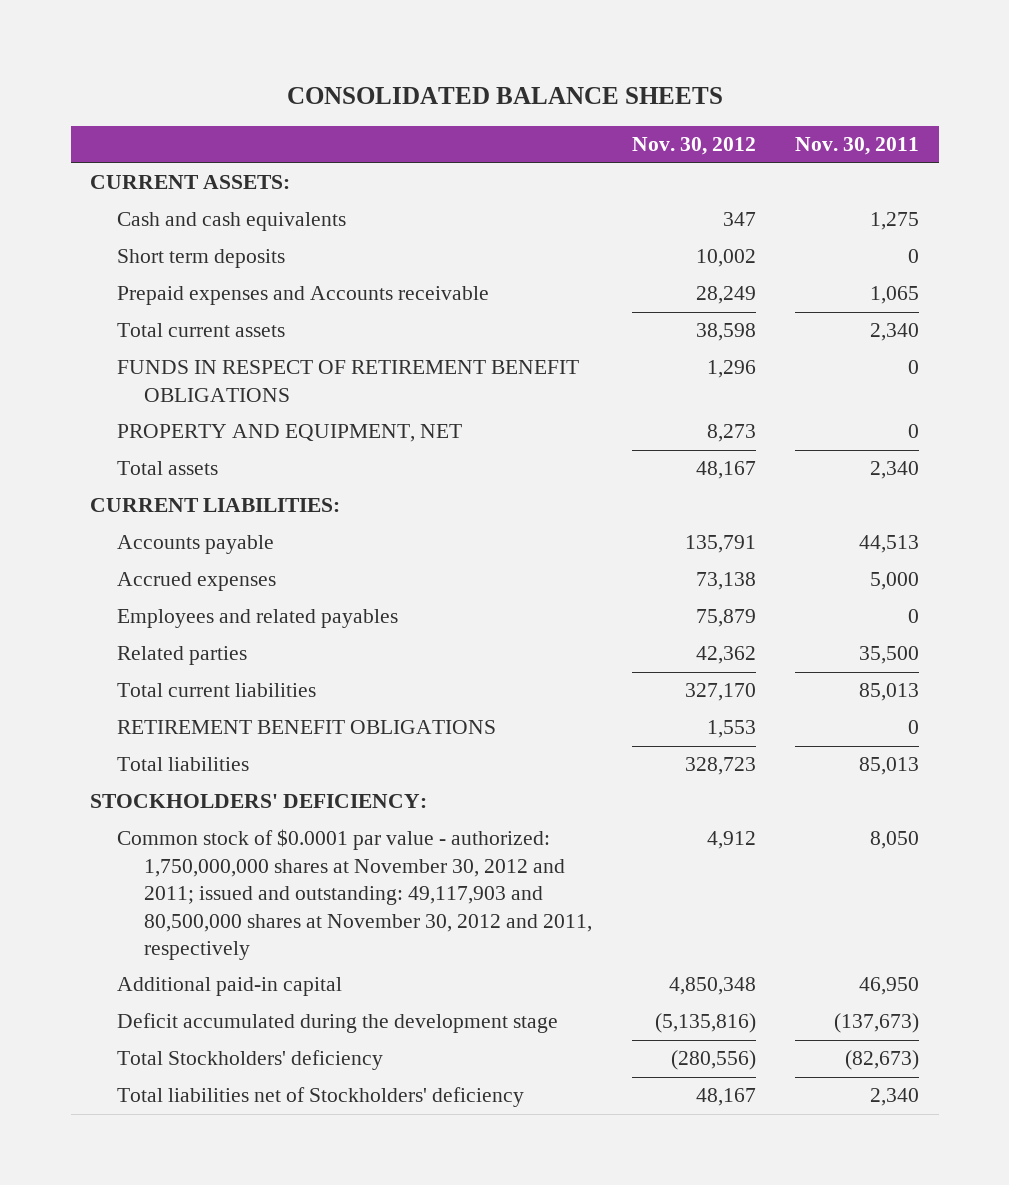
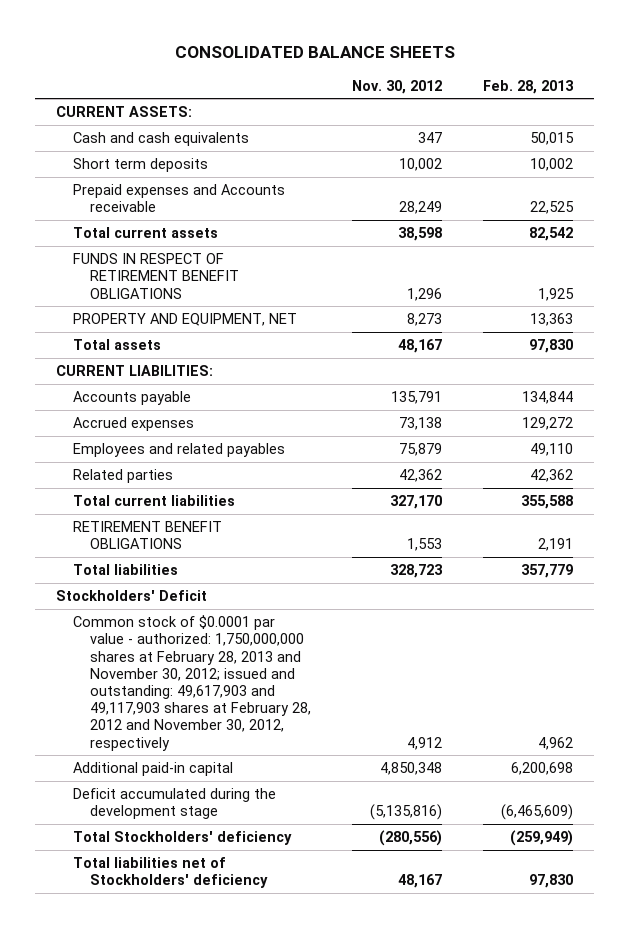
- | Nov. 30, 2012 | Nov. 30, 2011
+ | Nov. 30, 2012 | Feb. 28, 2013
- STOCKHOLDERS' DEFICIENCY:
- Common stock of $0.0001 par value - authorized: 1,750,000,000 shares at November 30, 2012 and 2011; issued and outstanding: 49,117,903 and 80,500,000 shares at November 30, 2012 and 2011, respectively | 4,912 | 8,050
+ Stockholders' Deficit
+ Common stock of $0.0001 par value - authorized: 1,750,000,000 shares at February 28, 2013 and November 30, 2012; issued and outstanding: 49,617,903 and 49,117,903 shares at February 28, 2012 and November 30, 2012, respectively | 4,912 | 4,962

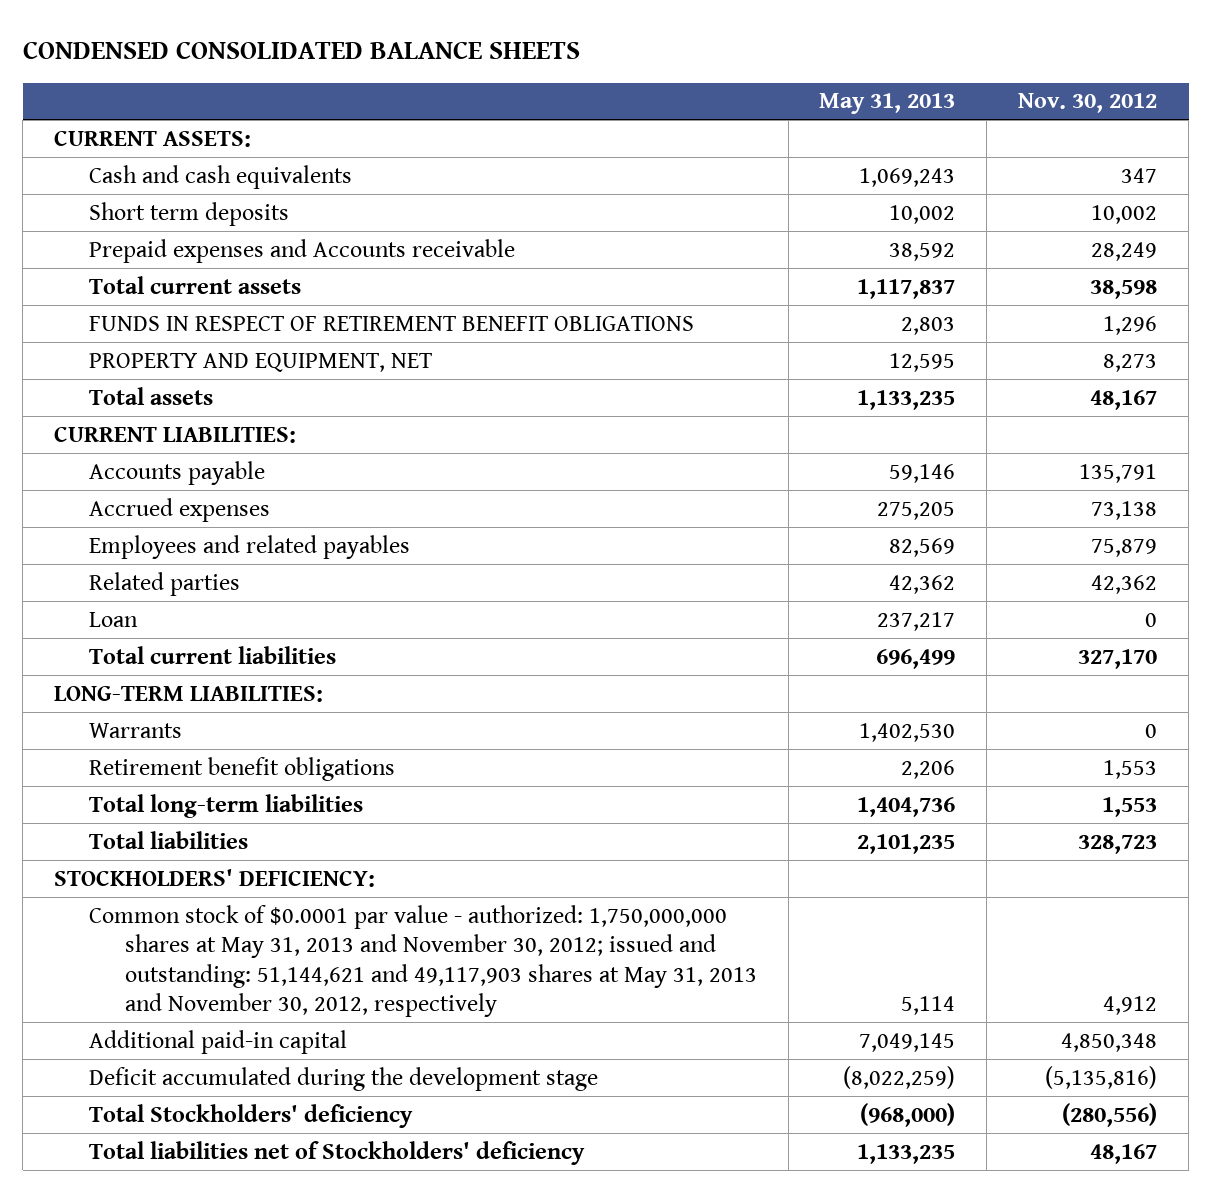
- CONSOLIDATED BALANCE SHEETS
+ CONDENSED CONSOLIDATED BALANCE SHEETS
- | Nov. 30, 2012 | Feb. 28, 2013
+ | May 31, 2013 | Nov. 30, 2012
+ Loan | 237,217 | 0
- RETIREMENT BENEFIT OBLIGATIONS | 1,553 | 2,191
+ LONG-TERM LIABILITIES:
+ Warrants | 1,402,530 | 0
+ Retirement benefit obligations | 2,206 | 1,553
+ Total long-term liabilities | 1,404,736 | 1,553
- Stockholders' Deficit
- Common stock of $0.0001 par value - authorized: 1,750,000,000 shares at February 28, 2013 and November 30, 2012; issued and outstanding: 49,617,903 and 49,117,903 shares at February 28, 2012 and November 30, 2012, respectively | 4,912 | 4,962
+ STOCKHOLDERS' DEFICIENCY:
+ Common stock of $0.0001 par value - authorized: 1,750,000,000 shares at May 31, 2013 and November 30, 2012; issued and outstanding: 51,144,621 and 49,117,903 shares at May 31, 2013 and November 30, 2012, respectively | 5,114 | 4,912

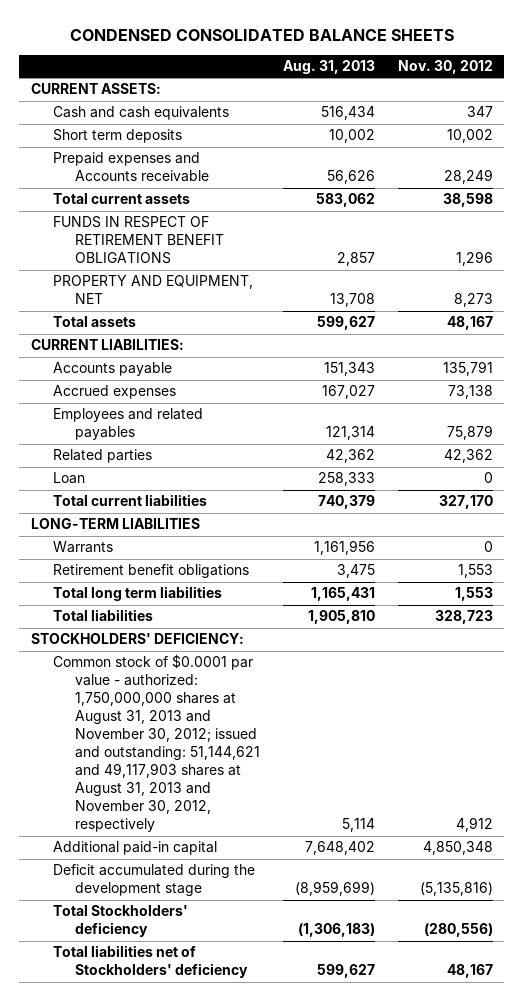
- | May 31, 2013 | Nov. 30, 2012
+ | Aug. 31, 2013 | Nov. 30, 2012
- LONG-TERM LIABILITIES:
+ LONG-TERM LIABILITIES
- Total long-term liabilities | 1,404,736 | 1,553
+ Total long term liabilities | 1,165,431 | 1,553
- Common stock of $0.0001 par value - authorized: 1,750,000,000 shares at May 31, 2013 and November 30, 2012; issued and outstanding: 51,144,621 and 49,117,903 shares at May 31, 2013 and November 30, 2012, respectively | 5,114 | 4,912
+ Common stock of $0.0001 par value - authorized: 1,750,000,000 shares at August 31, 2013 and November 30, 2012; issued and outstanding: 51,144,621 and 49,117,903 shares at August 31, 2013 and November 30, 2012, respectively | 5,114 | 4,912

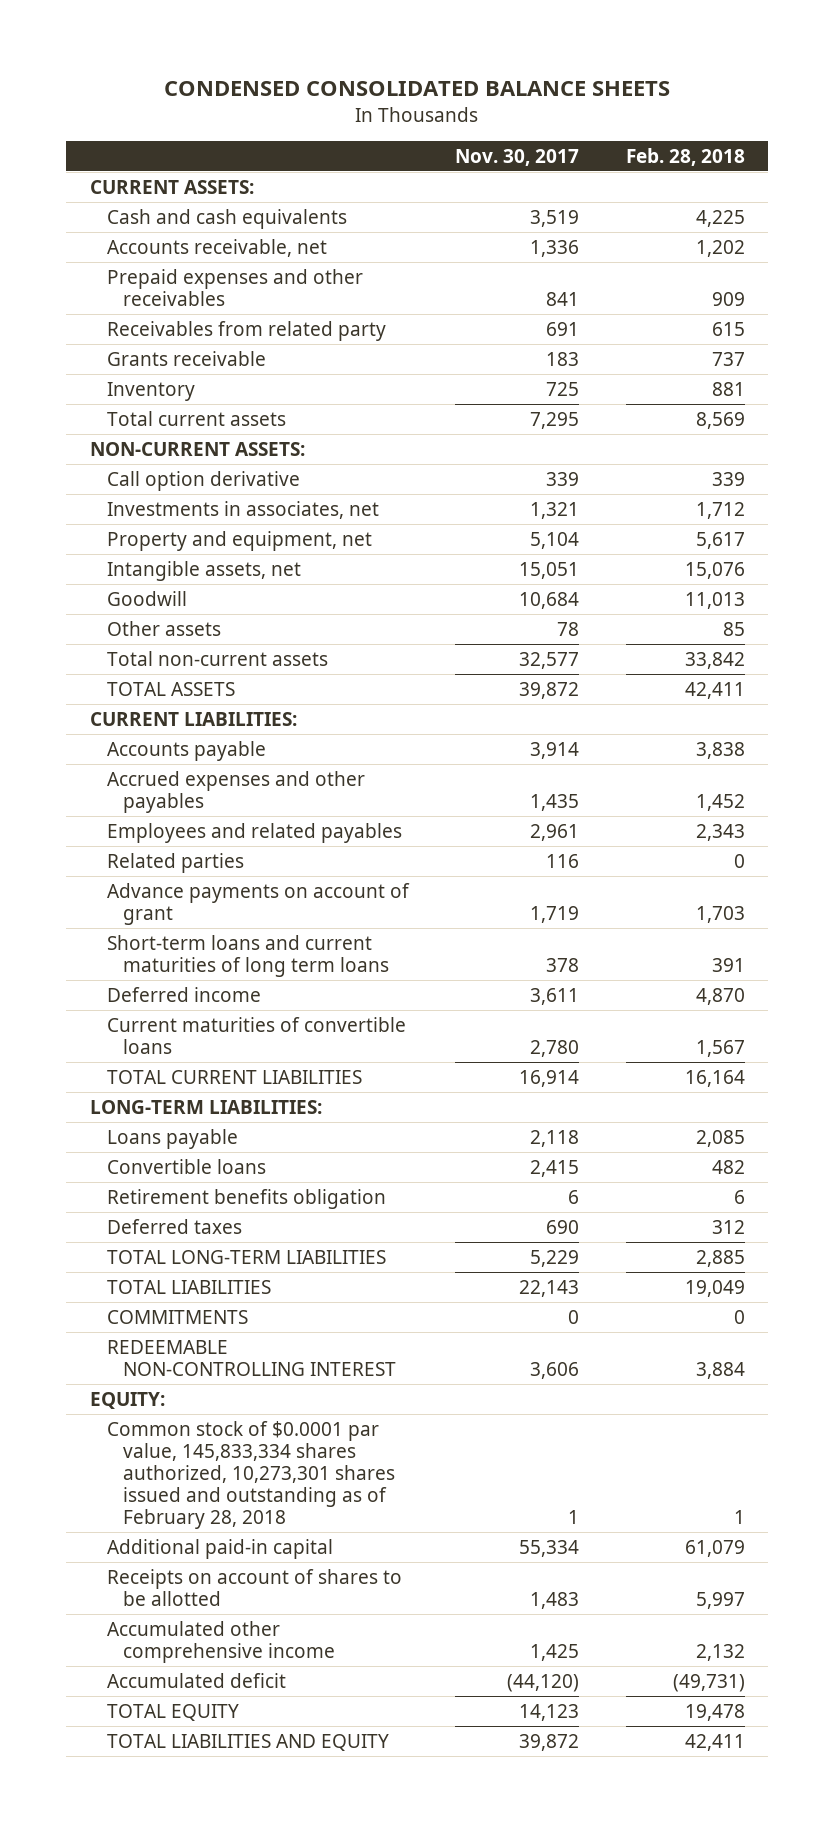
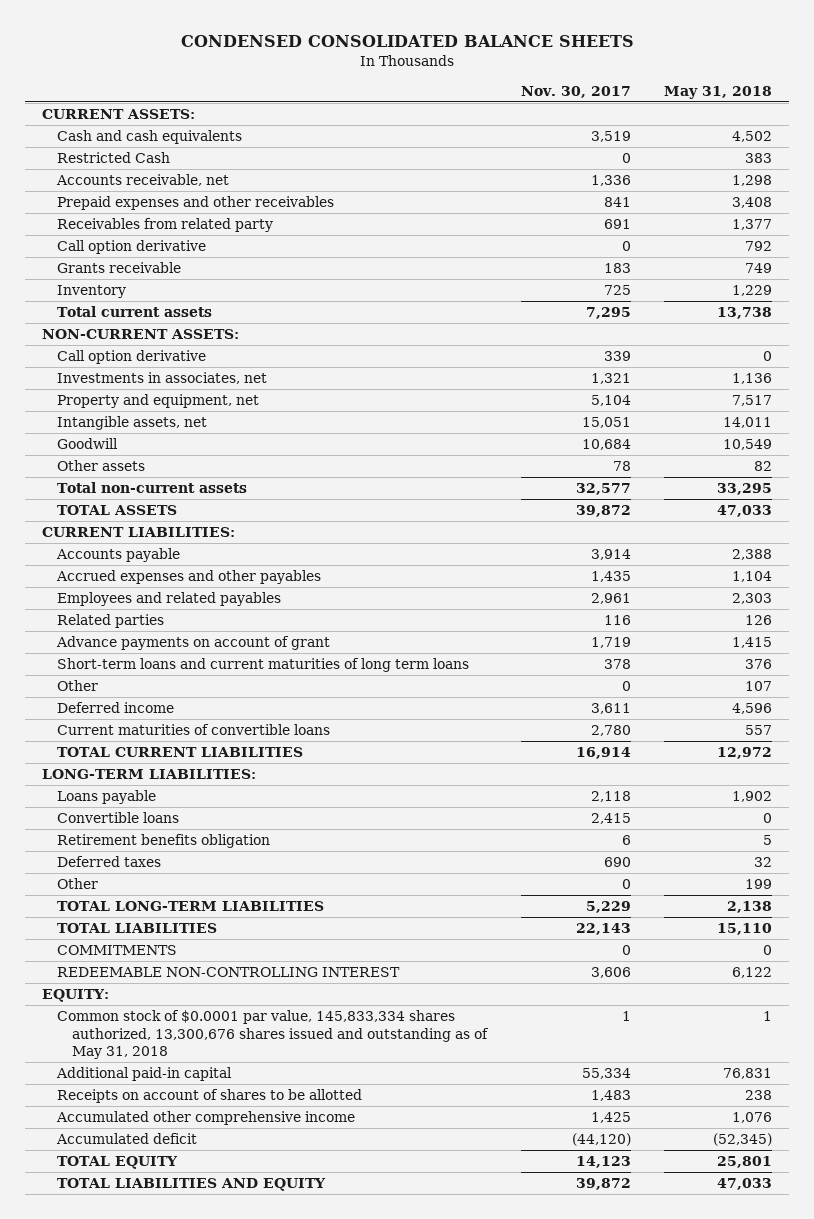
- | Nov. 30, 2017 | Feb. 28, 2018
+ | Nov. 30, 2017 | May 31, 2018
+ Restricted Cash | 0 | 383
+ Call option derivative | 0 | 792
+ Other | 0 | 107
+ Other | 0 | 199
- Common stock of $0.0001 par value, 145,833,334 shares authorized, 10,273,301 shares issued and outstanding as of February 28, 2018 | 1 | 1
+ Common stock of $0.0001 par value, 145,833,334 shares authorized, 13,300,676 shares issued and outstanding as of May 31, 2018 | 1 | 1

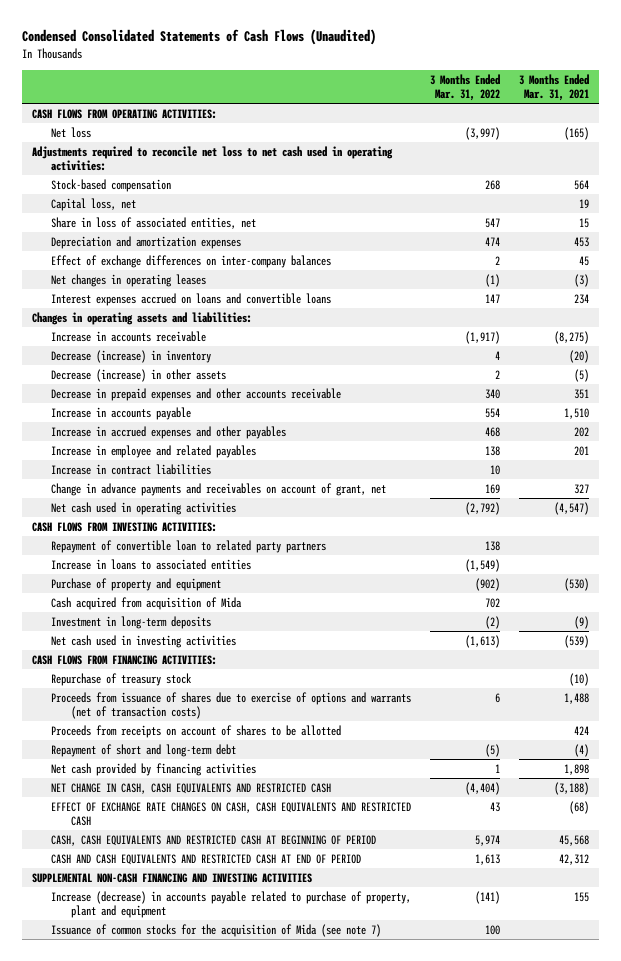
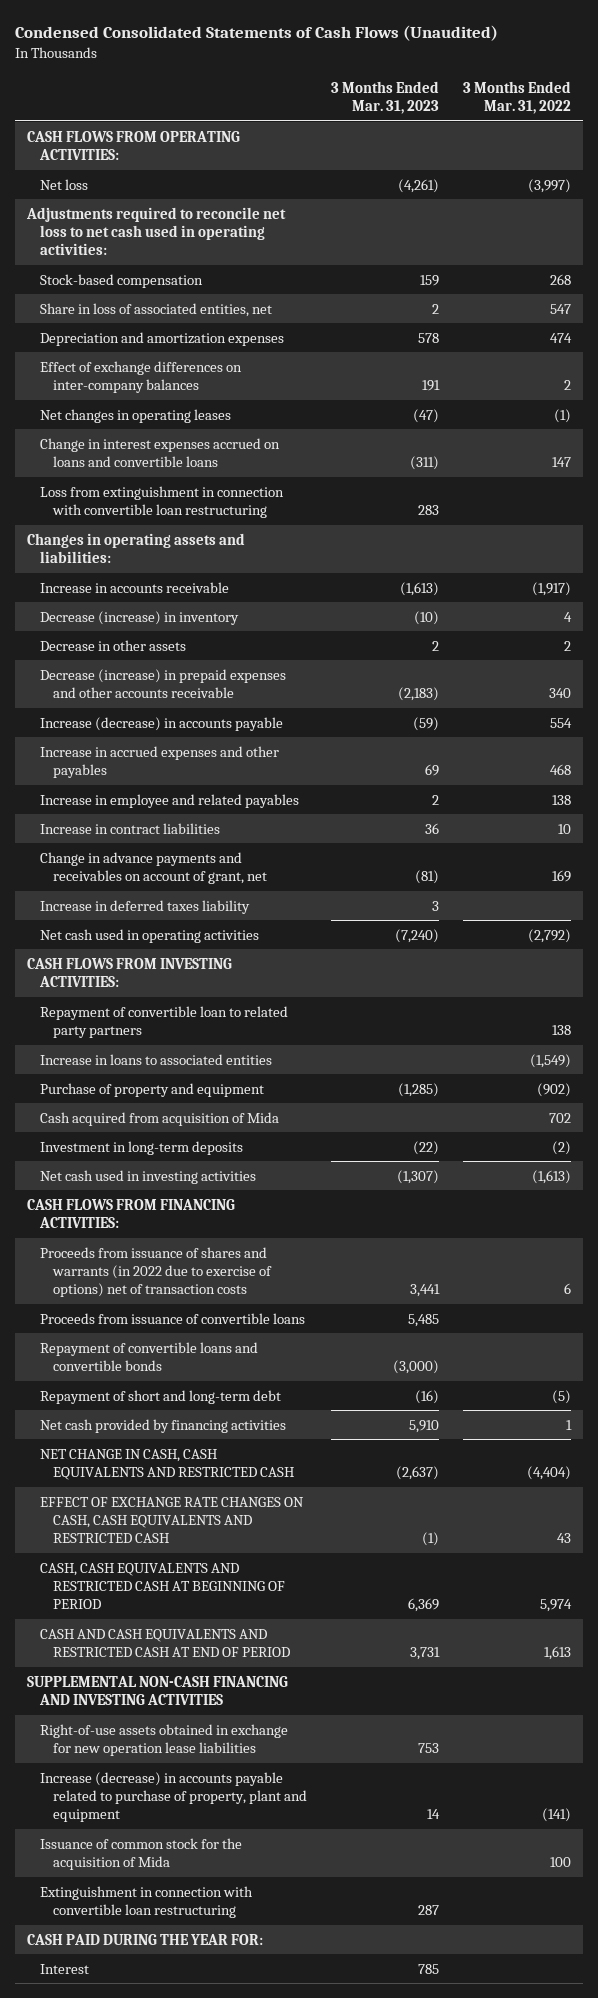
- | 3 Months Ended Mar. 31, 2022 | 3 Months Ended Mar. 31, 2021
+ | 3 Months Ended Mar. 31, 2023 | 3 Months Ended Mar. 31, 2022
- Capital loss, net | | 19
- Interest expenses accrued on loans and convertible loans | 147 | 234
+ Change in interest expenses accrued on loans and convertible loans | (311) | 147
+ Loss from extinguishment in connection with convertible loan restructuring | 283 |
- Decrease (increase) in other assets | 2 | (5)
- Decrease in prepaid expenses and other accounts receivable | 340 | 351
- Increase in accounts payable | 554 | 1,510
+ Decrease in other assets | 2 | 2
+ Decrease (increase) in prepaid expenses and other accounts receivable | (2,183) | 340
+ Increase (decrease) in accounts payable | (59) | 554
+ Increase in deferred taxes liability | 3 |
- Repurchase of treasury stock | | (10)
- Proceeds from issuance of shares due to exercise of options and warrants (net of transaction costs) | 6 | 1,488
- Proceeds from receipts on account of shares to be allotted | | 424
+ Proceeds from issuance of shares and warrants (in 2022 due to exercise of options) net of transaction costs | 3,441 | 6
+ Proceeds from issuance of convertible loans | 5,485 |
+ Repayment of convertible loans and convertible bonds | (3,000) |
+ Right-of-use assets obtained in exchange for new operation lease liabilities | 753 |
- Issuance of common stocks for the acquisition of Mida (see note 7) | 100 |
+ Issuance of common stock for the acquisition of Mida | | 100
+ Extinguishment in connection with convertible loan restructuring | 287 |
+ CASH PAID DURING THE YEAR FOR:
+ Interest | 785 |

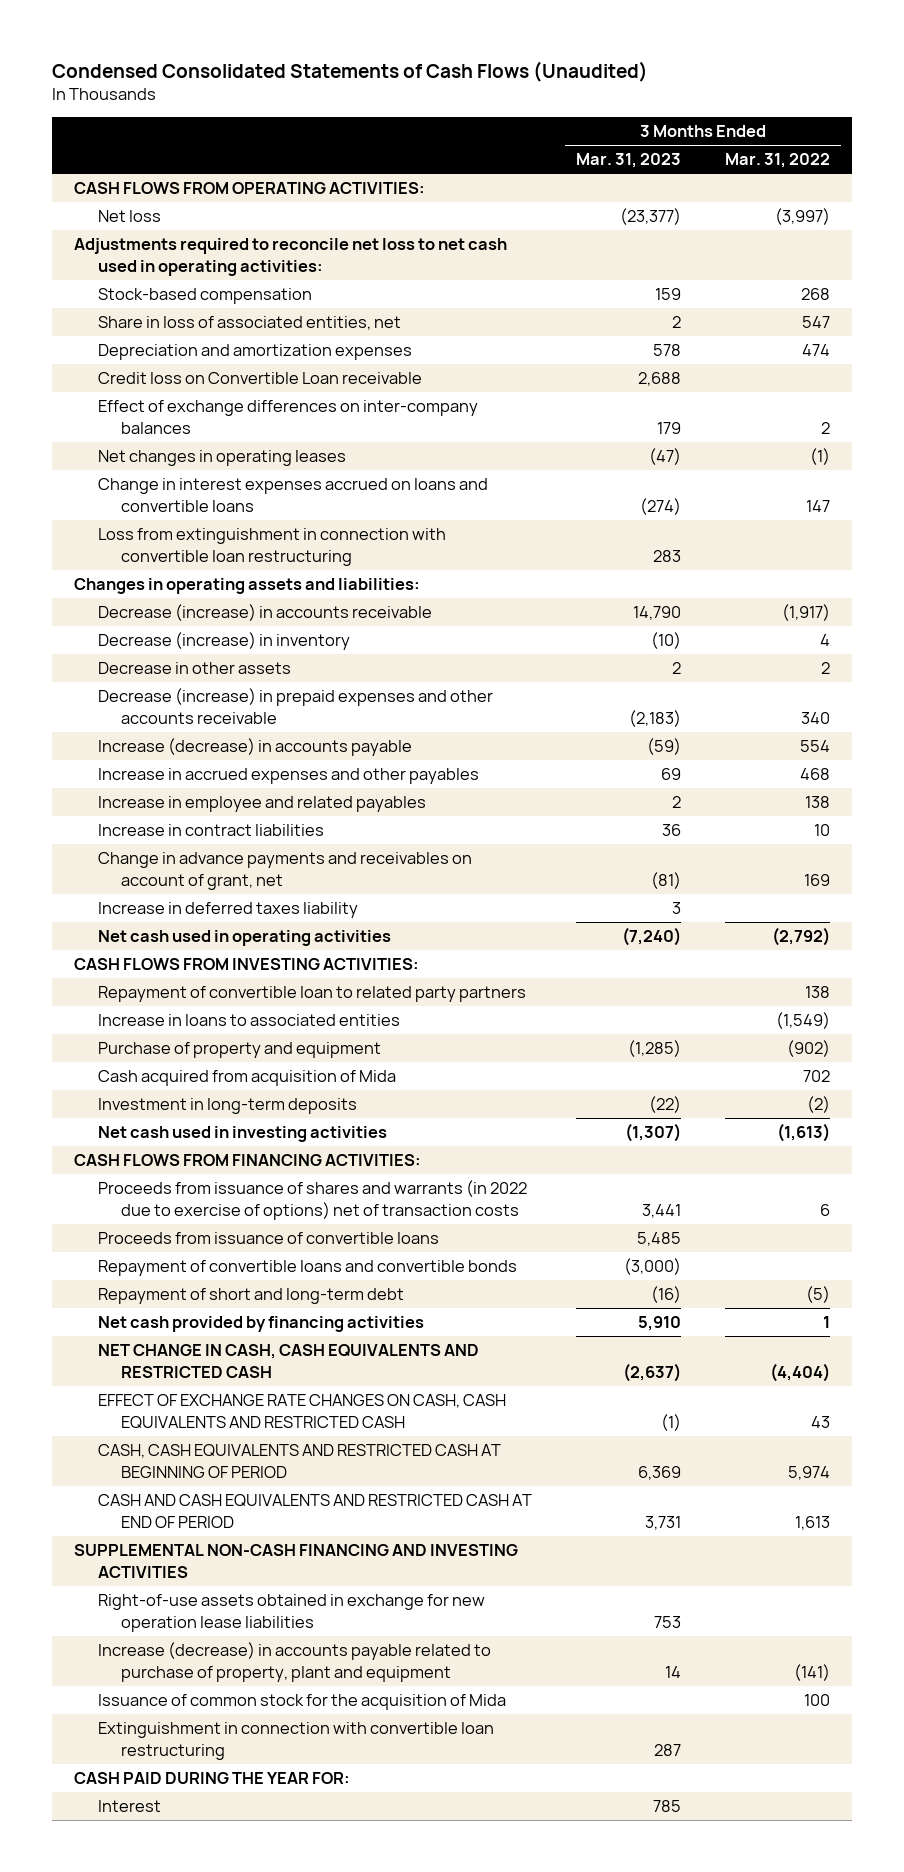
- Net loss | (4,261) | (3,997)
+ Net loss | (23,377) | (3,997)
- Effect of exchange differences on inter-company balances | 191 | 2
+ Credit loss on Convertible Loan receivable | 2,688 |
+ Effect of exchange differences on inter-company balances | 179 | 2
- Change in interest expenses accrued on loans and convertible loans | (311) | 147
+ Change in interest expenses accrued on loans and convertible loans | (274) | 147
- Increase in accounts receivable | (1,613) | (1,917)
+ Decrease (increase) in accounts receivable | 14,790 | (1,917)

